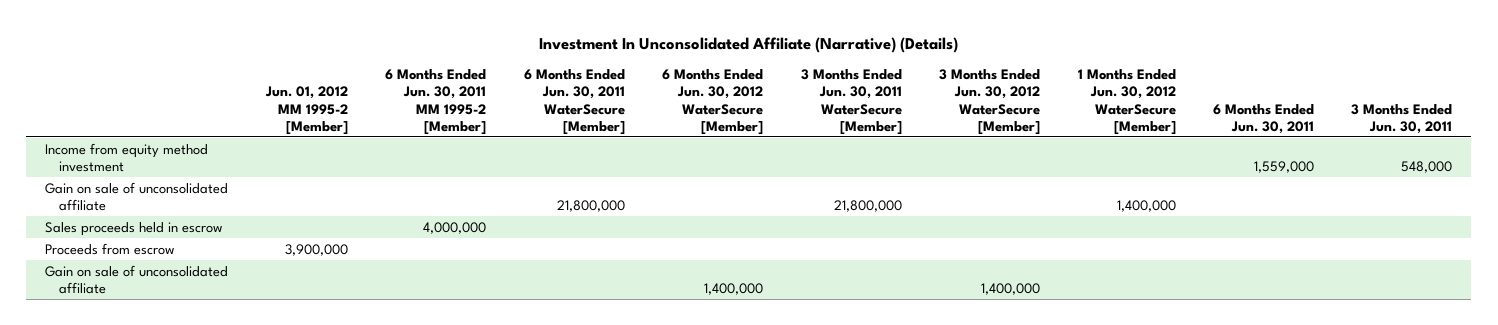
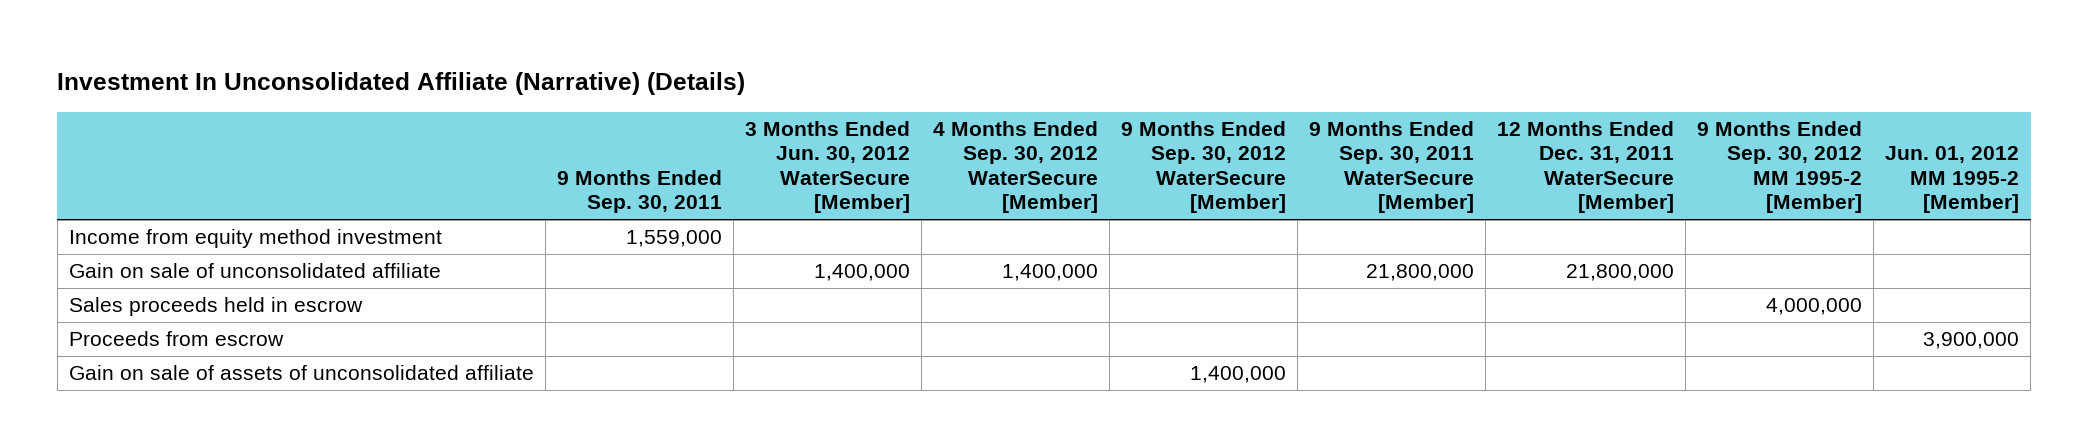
- | Jun. 01, 2012 MM 1995-2 [Member] | 6 Months Ended Jun. 30, 2011 MM 1995-2 [Member] | 6 Months Ended Jun. 30, 2011 WaterSecure [Member] | 6 Months Ended Jun. 30, 2012 WaterSecure [Member] | 3 Months Ended Jun. 30, 2011 WaterSecure [Member] | 3 Months Ended Jun. 30, 2012 WaterSecure [Member] | 1 Months Ended Jun. 30, 2012 WaterSecure [Member] | 6 Months Ended Jun. 30, 2011 | 3 Months Ended Jun. 30, 2011
+ | 9 Months Ended Sep. 30, 2011 | 3 Months Ended Jun. 30, 2012 WaterSecure [Member] | 4 Months Ended Sep. 30, 2012 WaterSecure [Member] | 9 Months Ended Sep. 30, 2012 WaterSecure [Member] | 9 Months Ended Sep. 30, 2011 WaterSecure [Member] | 12 Months Ended Dec. 31, 2011 WaterSecure [Member] | 9 Months Ended Sep. 30, 2012 MM 1995-2 [Member] | Jun. 01, 2012 MM 1995-2 [Member]
- Gain on sale of unconsolidated affiliate | | | 21,800,000 | | 21,800,000 | | 1,400,000 | |
moved up: Gain on sale of unconsolidated affiliate | | 1,400,000 | 1,400,000 | | 21,800,000 | 21,800,000 | |
+ Gain on sale of assets of unconsolidated affiliate | | | | 1,400,000 | | | |

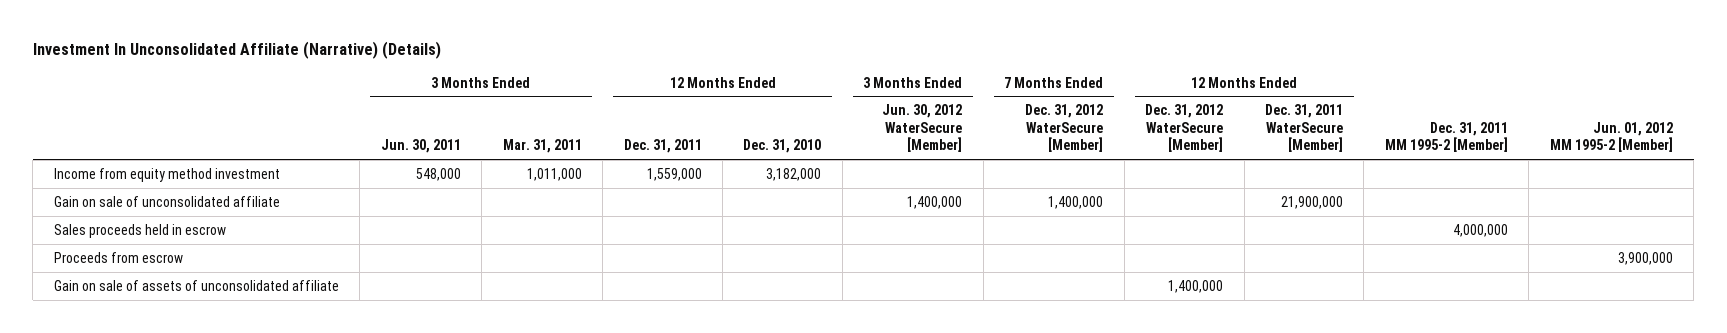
- | 9 Months Ended Sep. 30, 2011 | 3 Months Ended Jun. 30, 2012 WaterSecure [Member] | 4 Months Ended Sep. 30, 2012 WaterSecure [Member] | 9 Months Ended Sep. 30, 2012 WaterSecure [Member] | 9 Months Ended Sep. 30, 2011 WaterSecure [Member] | 12 Months Ended Dec. 31, 2011 WaterSecure [Member] | 9 Months Ended Sep. 30, 2012 MM 1995-2 [Member] | Jun. 01, 2012 MM 1995-2 [Member]
+ | 3 Months Ended Jun. 30, 2011 | 3 Months Ended Mar. 31, 2011 | 12 Months Ended Dec. 31, 2011 | 12 Months Ended Dec. 31, 2010 | 3 Months Ended Jun. 30, 2012 WaterSecure [Member] | 7 Months Ended Dec. 31, 2012 WaterSecure [Member] | 12 Months Ended Dec. 31, 2012 WaterSecure [Member] | 12 Months Ended Dec. 31, 2011 WaterSecure [Member] | Dec. 31, 2011 MM 1995-2 [Member] | Jun. 01, 2012 MM 1995-2 [Member]
- Gain on sale of unconsolidated affiliate | | 1,400,000 | 1,400,000 | | 21,800,000 | 21,800,000 | |
+ Gain on sale of unconsolidated affiliate | | | | | 1,400,000 | 1,400,000 | | 21,900,000 | |

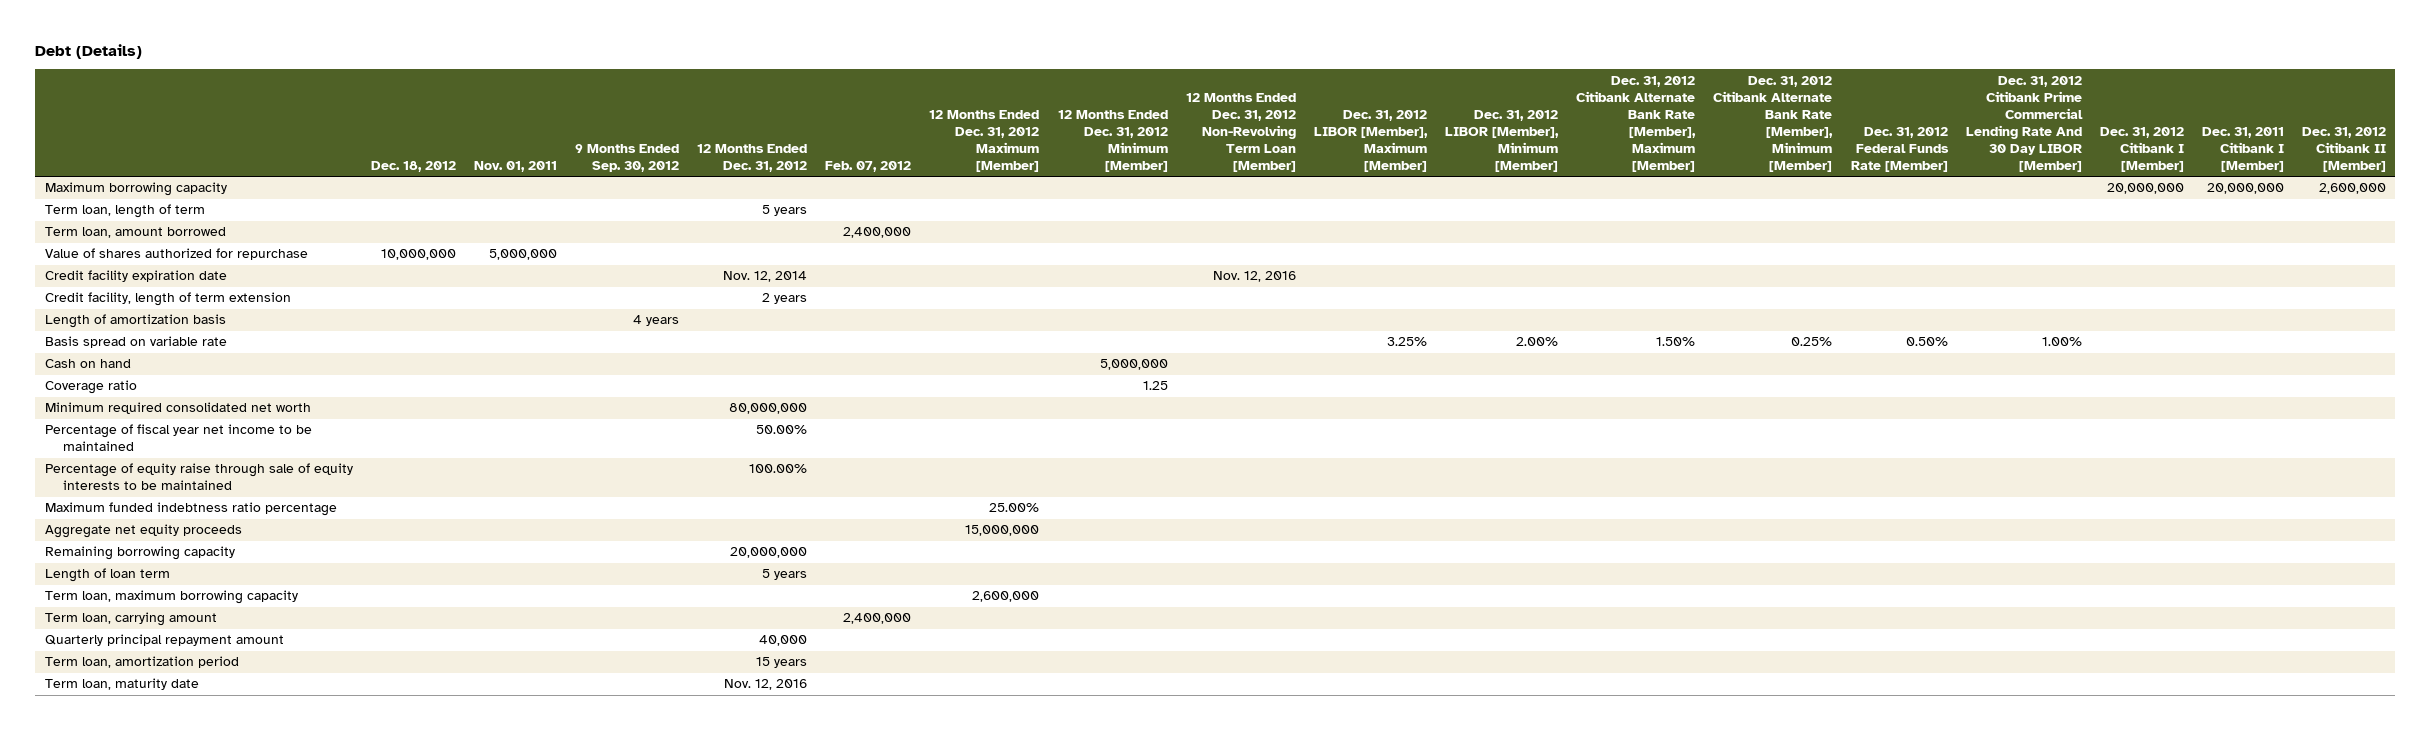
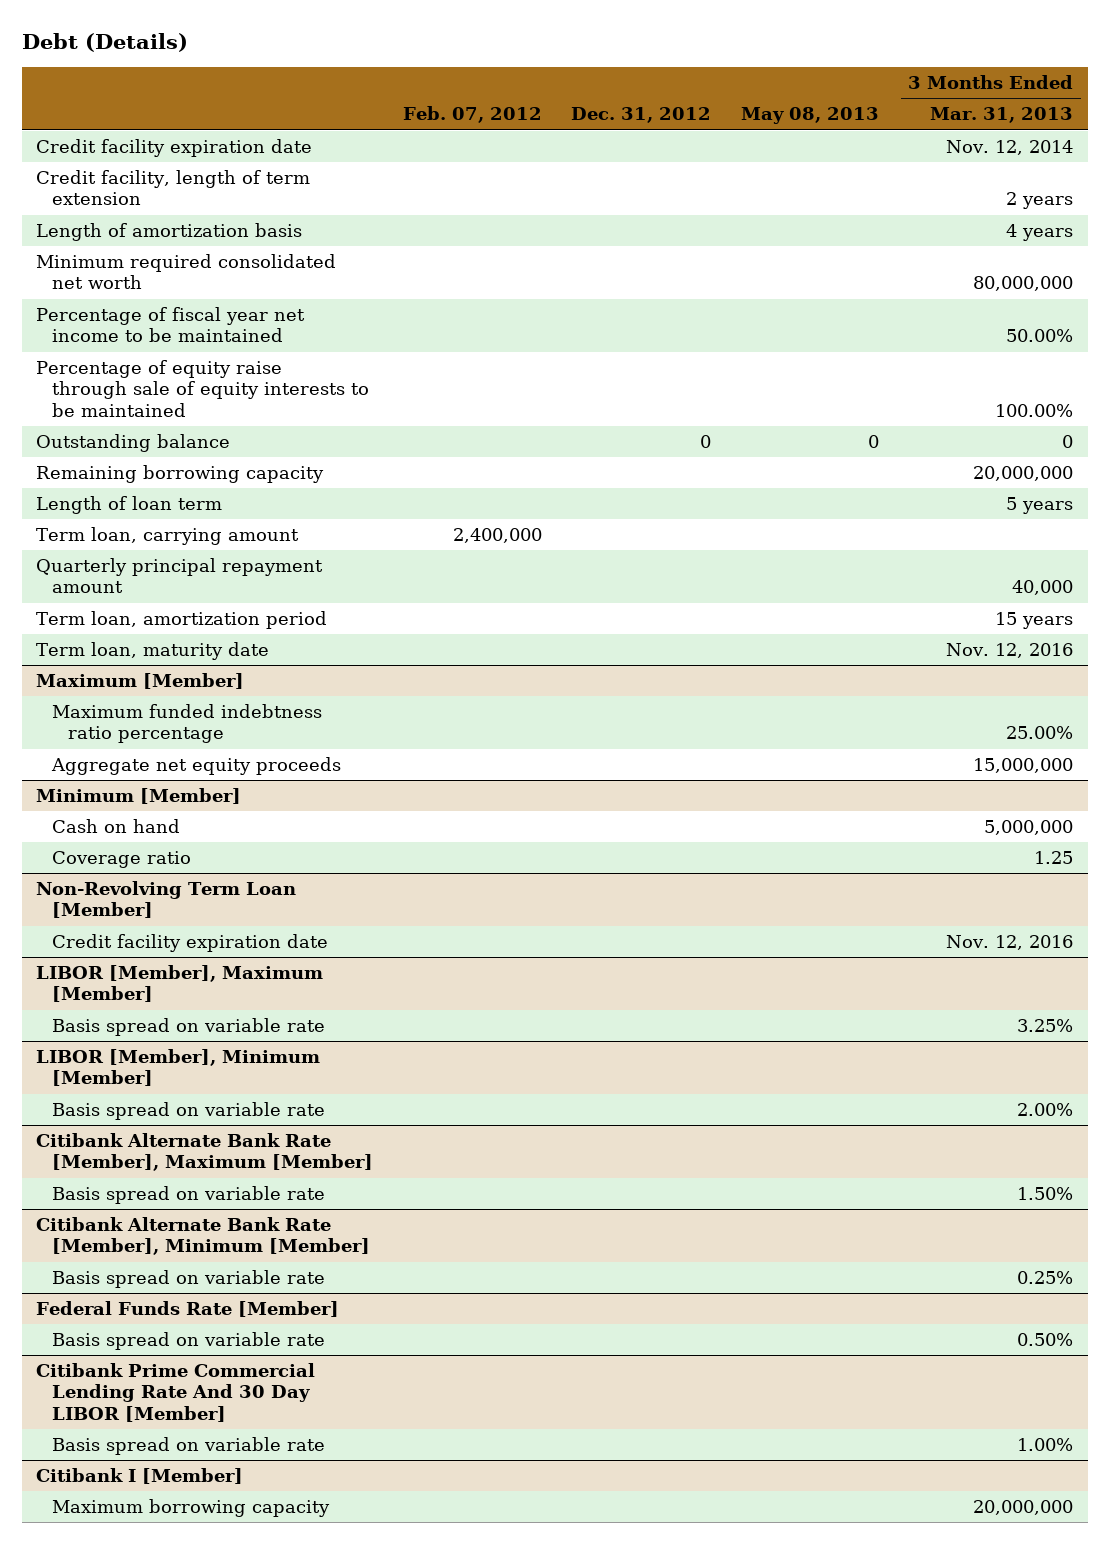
- | Dec. 18, 2012 | Nov. 01, 2011 | 9 Months Ended Sep. 30, 2012 | 12 Months Ended Dec. 31, 2012 | Feb. 07, 2012 | 12 Months Ended Dec. 31, 2012 Maximum [Member] | 12 Months Ended Dec. 31, 2012 Minimum [Member] | 12 Months Ended Dec. 31, 2012 Non-Revolving Term Loan [Member] | Dec. 31, 2012 LIBOR [Member], Maximum [Member] | Dec. 31, 2012 LIBOR [Member], Minimum [Member] | Dec. 31, 2012 Citibank Alternate Bank Rate [Member], Maximum [Member] | Dec. 31, 2012 Citibank Alternate Bank Rate [Member], Minimum [Member] | Dec. 31, 2012 Federal Funds Rate [Member] | Dec. 31, 2012 Citibank Prime Commercial Lending Rate And 30 Day LIBOR [Member] | Dec. 31, 2012 Citibank I [Member] | Dec. 31, 2011 Citibank I [Member] | Dec. 31, 2012 Citibank II [Member]
+ | Feb. 07, 2012 | Dec. 31, 2012 | May 08, 2013 | 3 Months Ended Mar. 31, 2013
- Maximum borrowing capacity | | | | | | | | | | | | | | | 20,000,000 | 20,000,000 | 2,600,000
- Term loan, length of term | | | | 5 years | | | | | | | | | | | | |
- Term loan, amount borrowed | | | | | 2,400,000 | | | | | | | | | | | |
- Value of shares authorized for repurchase | 10,000,000 | 5,000,000 | | | | | | | | | | | | | | |
- Basis spread on variable rate | | | | | | | | | 3.25% | 2.00% | 1.50% | 0.25% | 0.50% | 1.00% | | |
- Cash on hand | | | | | | | 5,000,000 | | | | | | | | | |
- Coverage ratio | | | | | | | 1.25 | | | | | | | | | |
- Maximum funded indebtness ratio percentage | | | | | | 25.00% | | | | | | | | | | |
- Aggregate net equity proceeds | | | | | | 15,000,000 | | | | | | | | | | |
+ Outstanding balance | | 0 | 0 | 0
- Term loan, maximum borrowing capacity | | | | | | 2,600,000 | | | | | | | | | | |
+ Maximum [Member]
+ Maximum funded indebtness ratio percentage | | | | 25.00%
+ Aggregate net equity proceeds | | | | 15,000,000
+ Minimum [Member]
+ Cash on hand | | | | 5,000,000
+ Coverage ratio | | | | 1.25
+ Non-Revolving Term Loan [Member]
+ Credit facility expiration date | | | | Nov. 12, 2016
+ LIBOR [Member], Maximum [Member]
+ Basis spread on variable rate | | | | 3.25%
+ LIBOR [Member], Minimum [Member]
+ Basis spread on variable rate | | | | 2.00%
+ Citibank Alternate Bank Rate [Member], Maximum [Member]
+ Basis spread on variable rate | | | | 1.50%
+ Citibank Alternate Bank Rate [Member], Minimum [Member]
+ Basis spread on variable rate | | | | 0.25%
+ Federal Funds Rate [Member]
+ Basis spread on variable rate | | | | 0.50%
+ Citibank Prime Commercial Lending Rate And 30 Day LIBOR [Member]
+ Basis spread on variable rate | | | | 1.00%
+ Citibank I [Member]
+ Maximum borrowing capacity | | | | 20,000,000

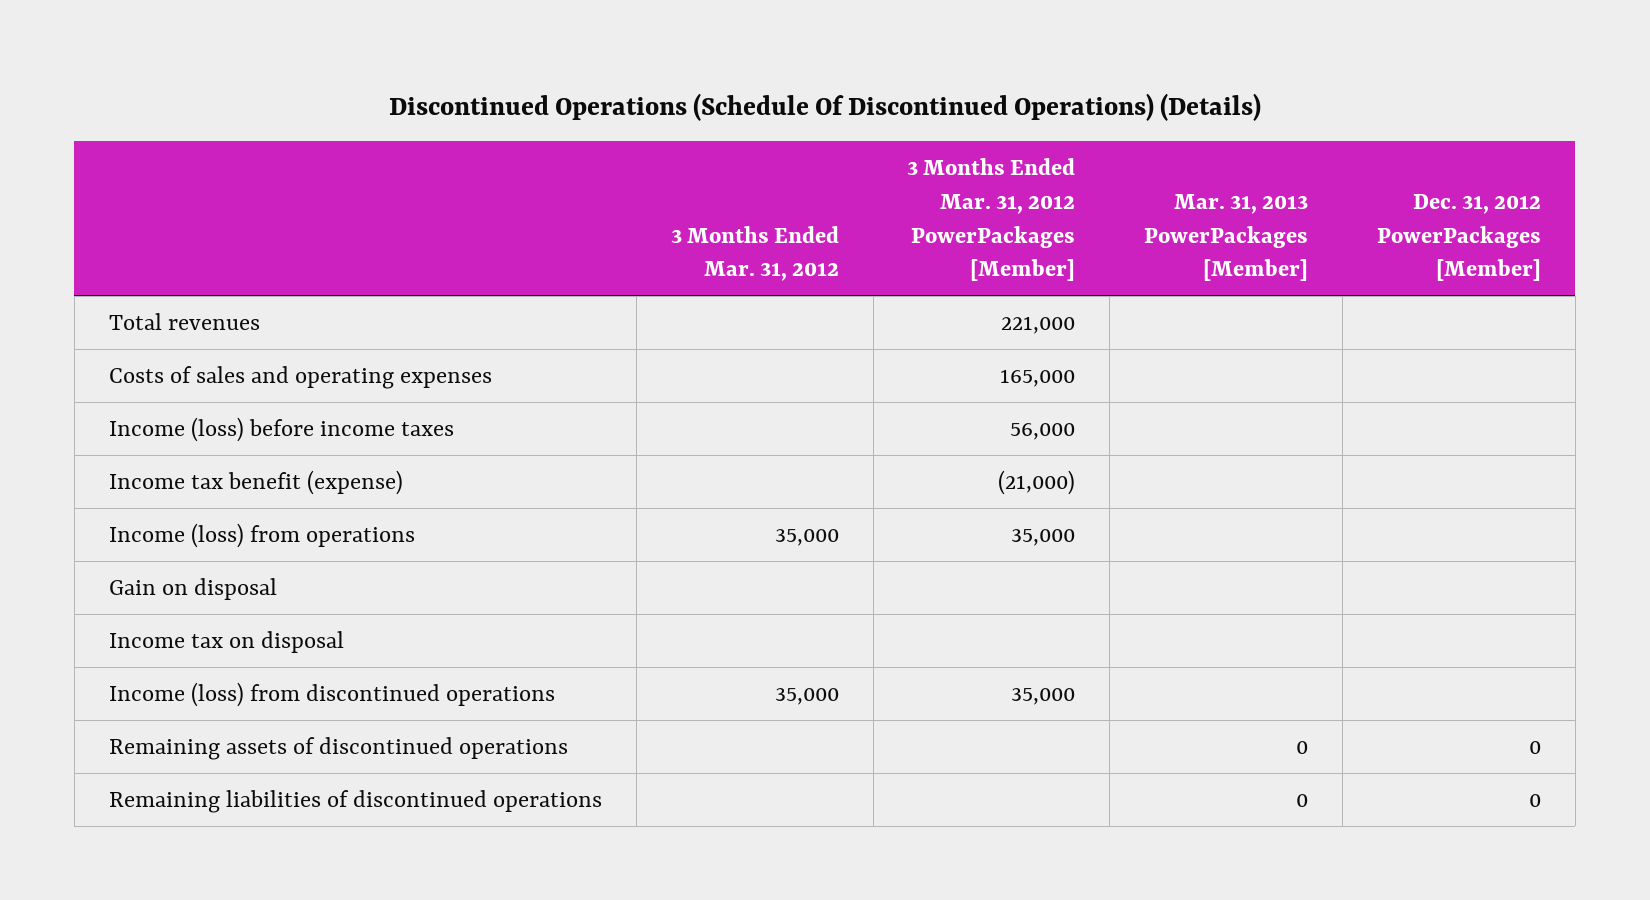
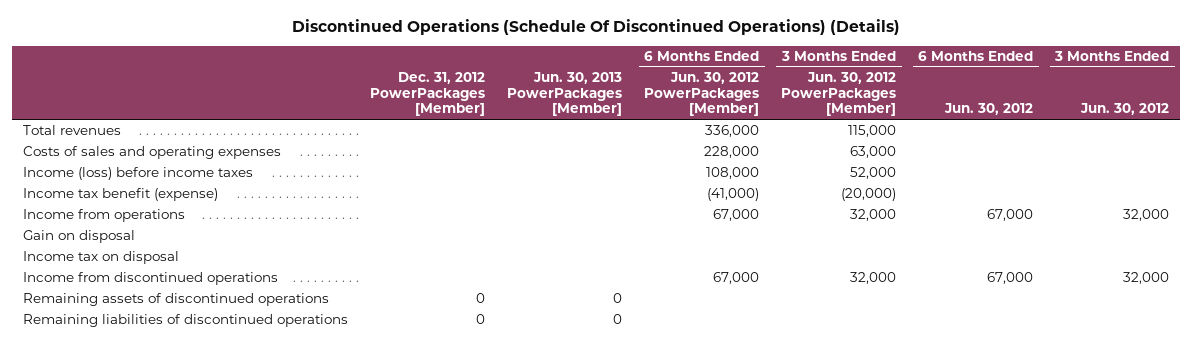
- | 3 Months Ended Mar. 31, 2012 | 3 Months Ended Mar. 31, 2012 PowerPackages [Member] | Mar. 31, 2013 PowerPackages [Member] | Dec. 31, 2012 PowerPackages [Member]
+ | Dec. 31, 2012 PowerPackages [Member] | Jun. 30, 2013 PowerPackages [Member] | 6 Months Ended Jun. 30, 2012 PowerPackages [Member] | 3 Months Ended Jun. 30, 2012 PowerPackages [Member] | 6 Months Ended Jun. 30, 2012 | 3 Months Ended Jun. 30, 2012
- Income (loss) from operations | 35,000 | 35,000 | |
+ Income from operations | | | 67,000 | 32,000 | 67,000 | 32,000
- Income (loss) from discontinued operations | 35,000 | 35,000 | |
+ Income from discontinued operations | | | 67,000 | 32,000 | 67,000 | 32,000

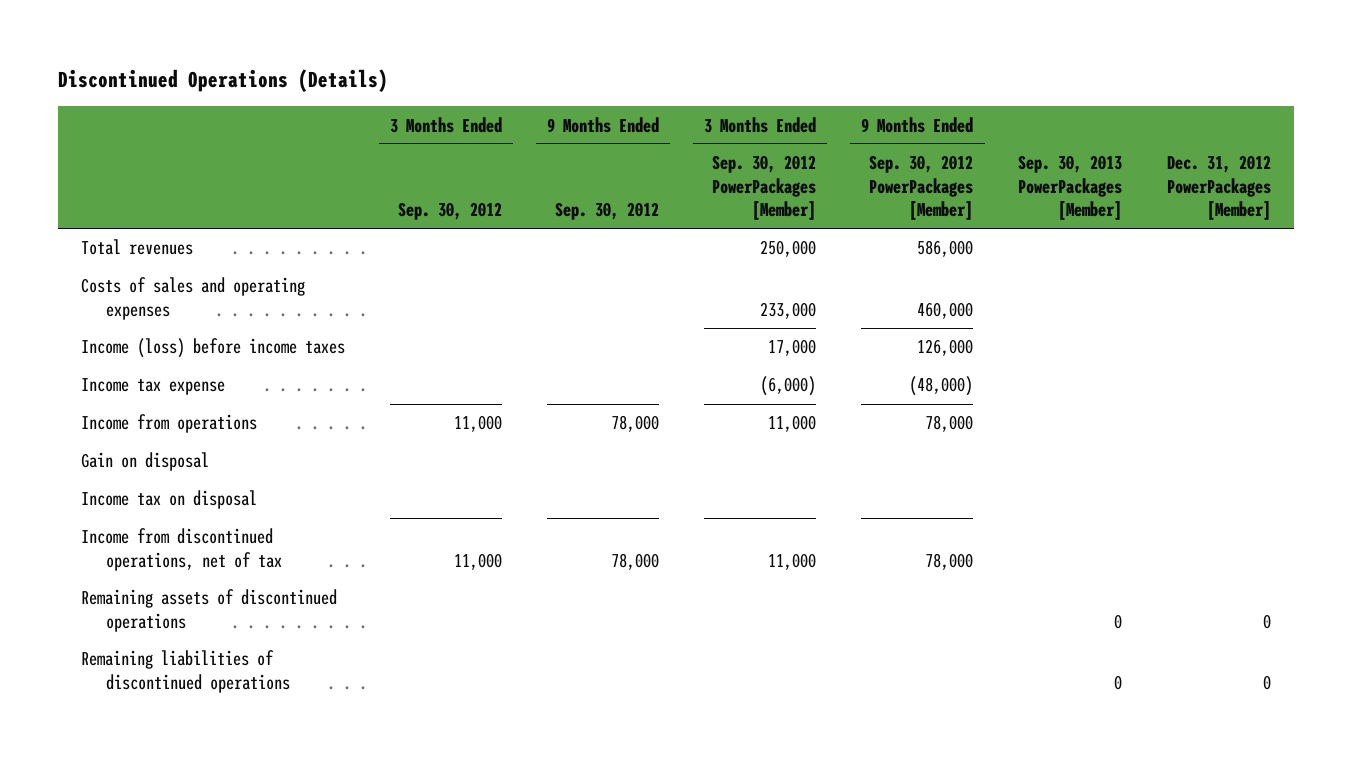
- Discontinued Operations (Schedule Of Discontinued Operations) (Details)
+ Discontinued Operations (Details)
- | Dec. 31, 2012 PowerPackages [Member] | Jun. 30, 2013 PowerPackages [Member] | 6 Months Ended Jun. 30, 2012 PowerPackages [Member] | 3 Months Ended Jun. 30, 2012 PowerPackages [Member] | 6 Months Ended Jun. 30, 2012 | 3 Months Ended Jun. 30, 2012
+ | 3 Months Ended Sep. 30, 2012 | 9 Months Ended Sep. 30, 2012 | 3 Months Ended Sep. 30, 2012 PowerPackages [Member] | 9 Months Ended Sep. 30, 2012 PowerPackages [Member] | Sep. 30, 2013 PowerPackages [Member] | Dec. 31, 2012 PowerPackages [Member]
- Income tax benefit (expense) | | | (41,000) | (20,000) | |
+ Income tax expense | | | (6,000) | (48,000) | |
- Income from discontinued operations | | | 67,000 | 32,000 | 67,000 | 32,000
+ Income from discontinued operations, net of tax | 11,000 | 78,000 | 11,000 | 78,000 | |

